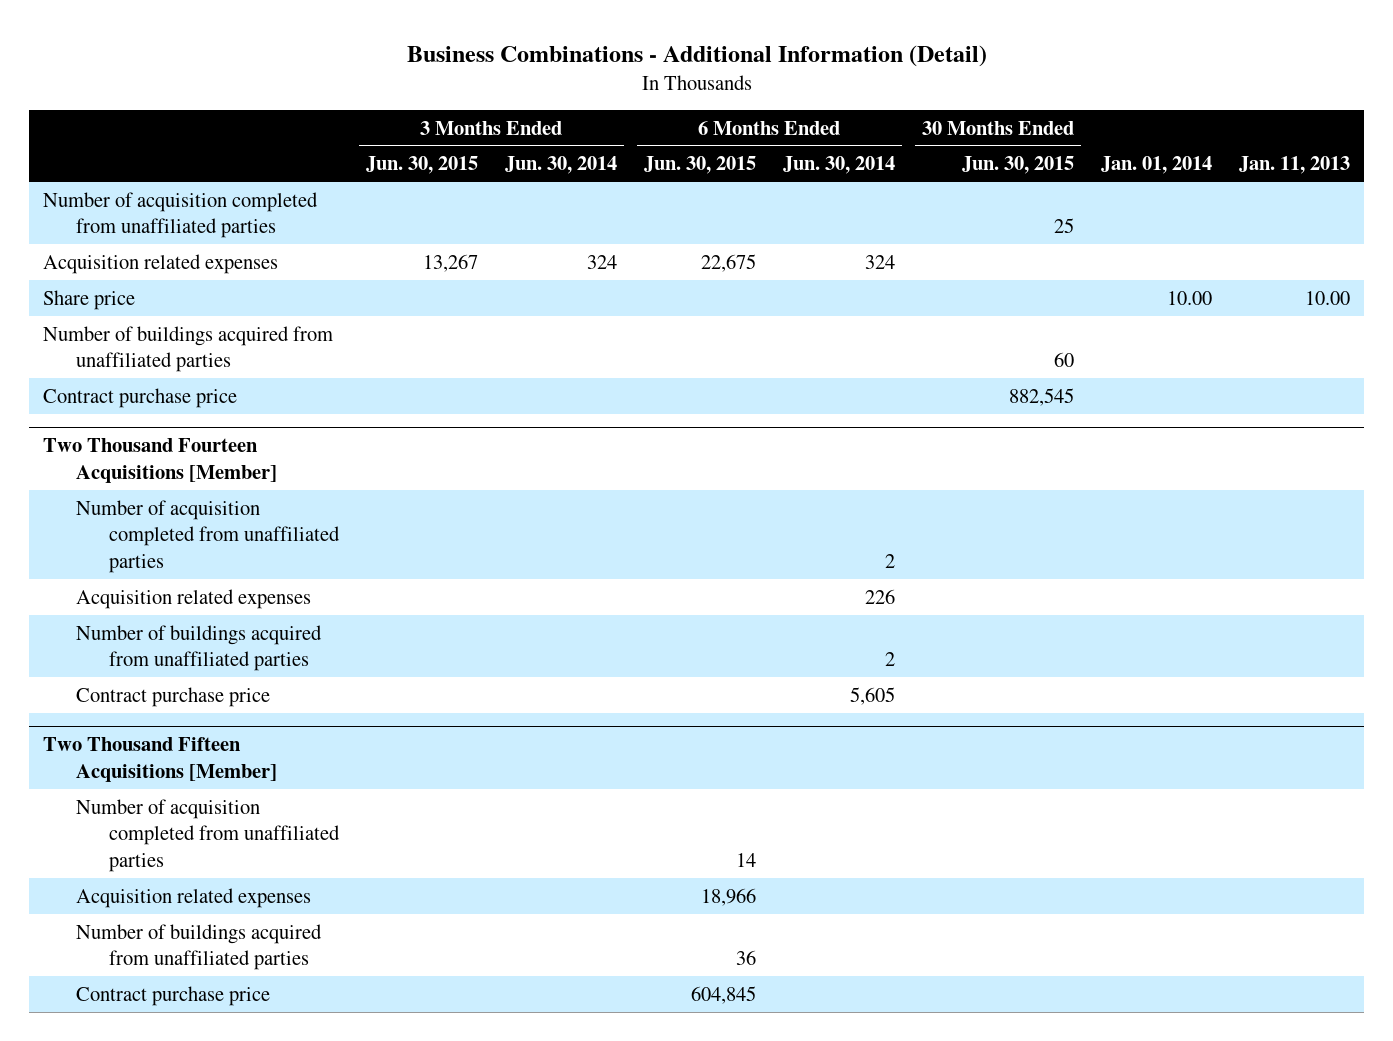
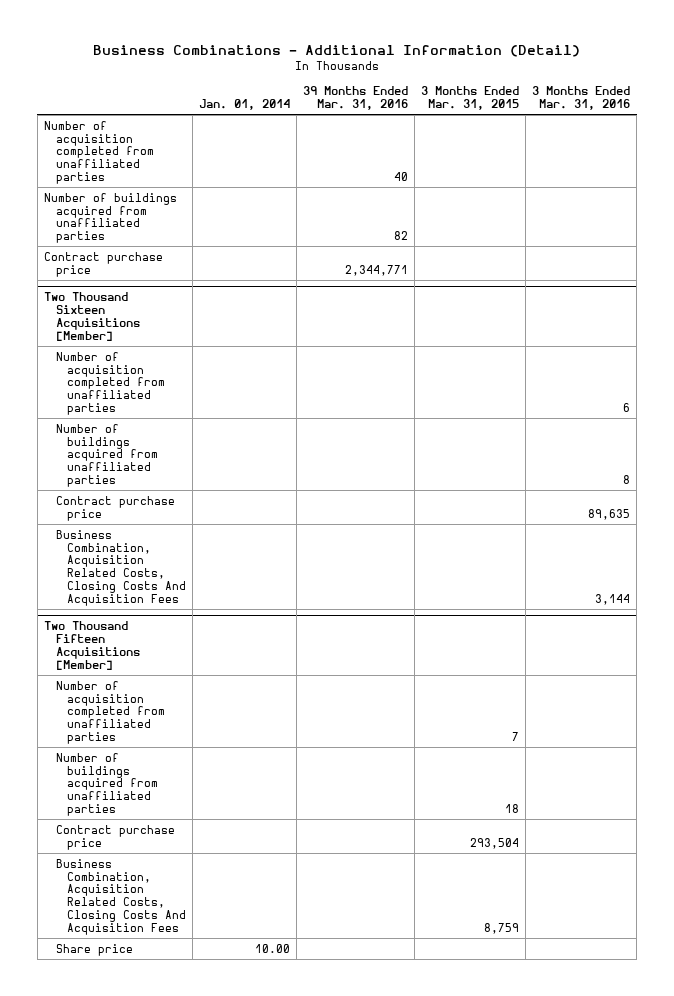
- | 3 Months Ended Jun. 30, 2015 | 3 Months Ended Jun. 30, 2014 | 6 Months Ended Jun. 30, 2015 | 6 Months Ended Jun. 30, 2014 | 30 Months Ended Jun. 30, 2015 | Jan. 01, 2014 | Jan. 11, 2013
+ | Jan. 01, 2014 | 39 Months Ended Mar. 31, 2016 | 3 Months Ended Mar. 31, 2015 | 3 Months Ended Mar. 31, 2016
- Acquisition related expenses | 13,267 | 324 | 22,675 | 324 | | |
- Share price | | | | | | 10.00 | 10.00
- Two Thousand Fourteen Acquisitions [Member]
- Number of acquisition completed from unaffiliated parties | | | | 2 | | |
- Acquisition related expenses | | | | 226 | | |
- Number of buildings acquired from unaffiliated parties | | | | 2 | | |
- Contract purchase price | | | | 5,605 | | |
+ Two Thousand Sixteen Acquisitions [Member]
+ Number of acquisition completed from unaffiliated parties | | | | 6
+ Number of buildings acquired from unaffiliated parties | | | | 8
+ Contract purchase price | | | | 89,635
+ Business Combination, Acquisition Related Costs, Closing Costs And Acquisition Fees | | | | 3,144
@ Two Thousand Fifteen Acquisitions [Member]
- Acquisition related expenses | | | 18,966 | | | |
+ Business Combination, Acquisition Related Costs, Closing Costs And Acquisition Fees | | | 8,759 |
+ Share price | 10.00 | | |

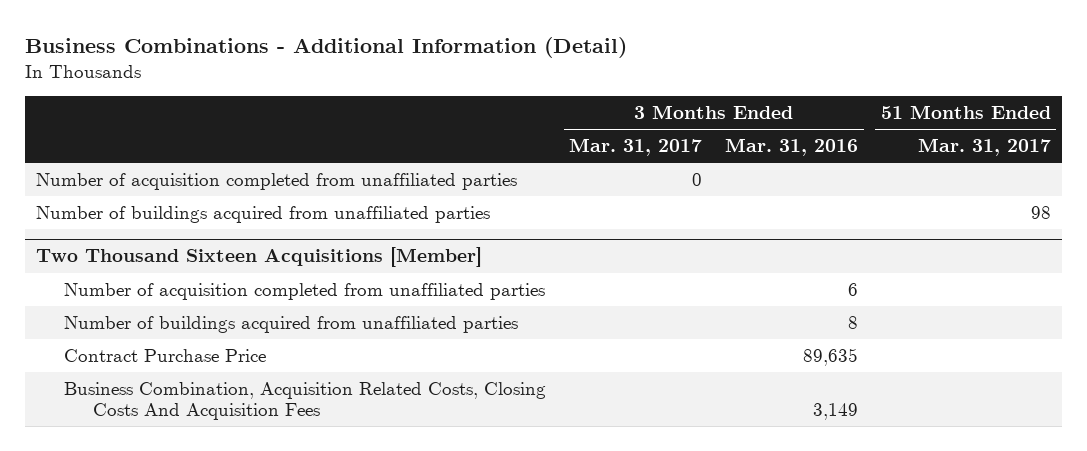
- | Jan. 01, 2014 | 39 Months Ended Mar. 31, 2016 | 3 Months Ended Mar. 31, 2015 | 3 Months Ended Mar. 31, 2016
+ | 3 Months Ended Mar. 31, 2017 | 3 Months Ended Mar. 31, 2016 | 51 Months Ended Mar. 31, 2017
- Contract purchase price | | 2,344,771 | |
@ Two Thousand Sixteen Acquisitions [Member]
- Contract purchase price | | | | 89,635
- Business Combination, Acquisition Related Costs, Closing Costs And Acquisition Fees | | | | 3,144
- Two Thousand Fifteen Acquisitions [Member]
- Number of acquisition completed from unaffiliated parties | | | 7 |
- Number of buildings acquired from unaffiliated parties | | | 18 |
- Contract purchase price | | | 293,504 |
- Business Combination, Acquisition Related Costs, Closing Costs And Acquisition Fees | | | 8,759 |
- Share price | 10.00 | | |
@ Two Thousand Sixteen Acquisitions [Member]
+ Contract Purchase Price | | 89,635 |
+ Business Combination, Acquisition Related Costs, Closing Costs And Acquisition Fees | | 3,149 |

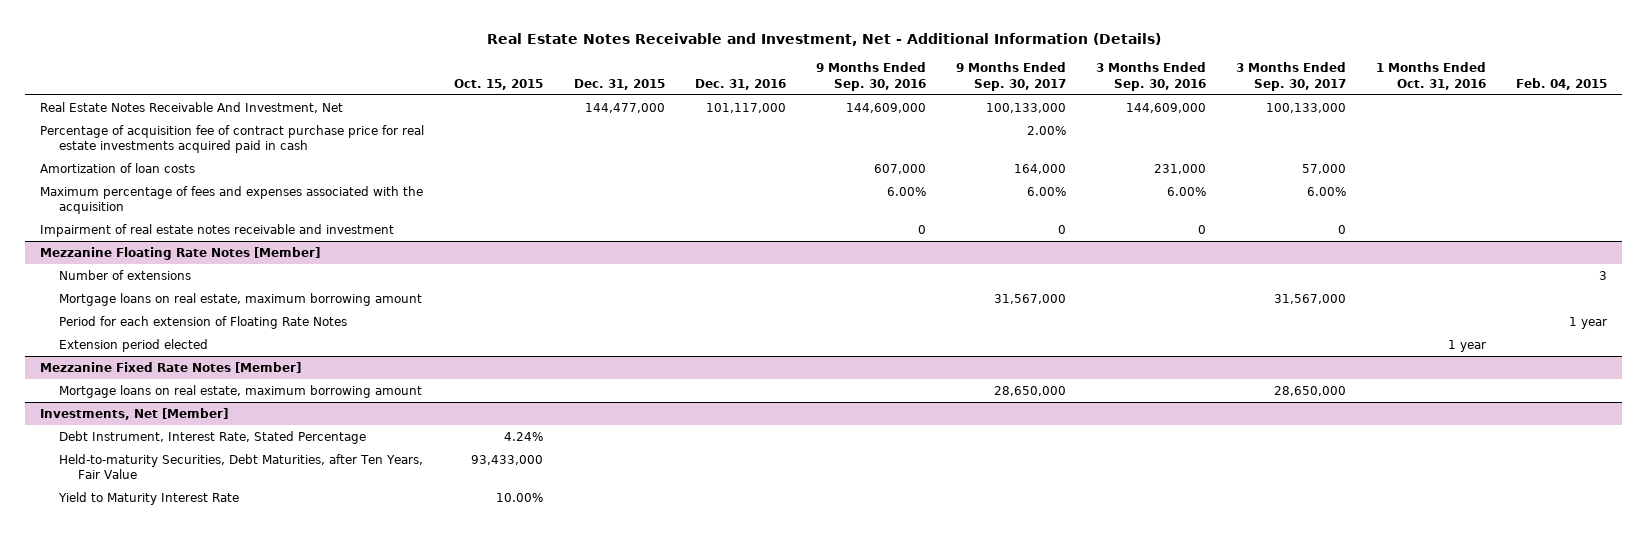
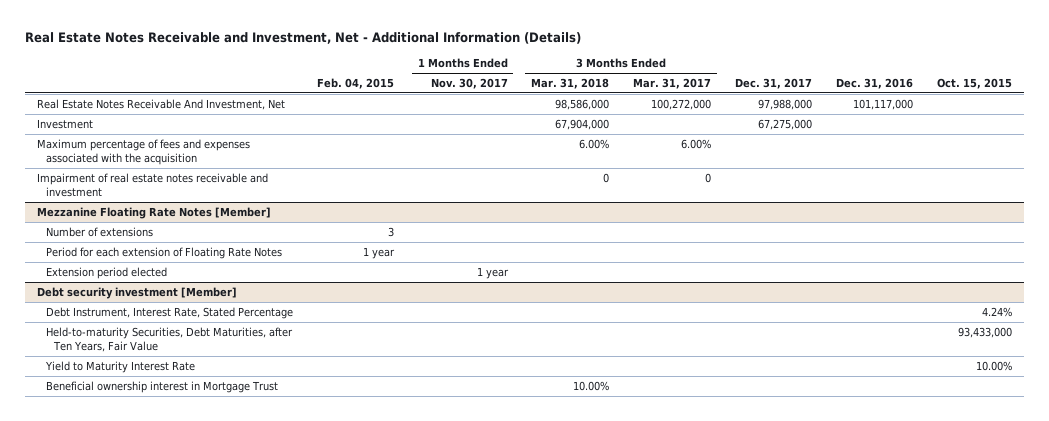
- | Oct. 15, 2015 | Dec. 31, 2015 | Dec. 31, 2016 | 9 Months Ended Sep. 30, 2016 | 9 Months Ended Sep. 30, 2017 | 3 Months Ended Sep. 30, 2016 | 3 Months Ended Sep. 30, 2017 | 1 Months Ended Oct. 31, 2016 | Feb. 04, 2015
+ | Feb. 04, 2015 | 1 Months Ended Nov. 30, 2017 | 3 Months Ended Mar. 31, 2018 | 3 Months Ended Mar. 31, 2017 | Dec. 31, 2017 | Dec. 31, 2016 | Oct. 15, 2015
- Percentage of acquisition fee of contract purchase price for real estate investments acquired paid in cash | | | | | 2.00% | | | |
- Amortization of loan costs | | | | 607,000 | 164,000 | 231,000 | 57,000 | |
+ Investment | | | 67,904,000 | | 67,275,000 | |
@ Mezzanine Floating Rate Notes [Member]
- Mortgage loans on real estate, maximum borrowing amount | | | | | 31,567,000 | | 31,567,000 | |
- Mezzanine Fixed Rate Notes [Member]
- Mortgage loans on real estate, maximum borrowing amount | | | | | 28,650,000 | | 28,650,000 | |
- Investments, Net [Member]
+ Debt security investment [Member]
+ Beneficial ownership interest in Mortgage Trust | | | 10.00% | | | |

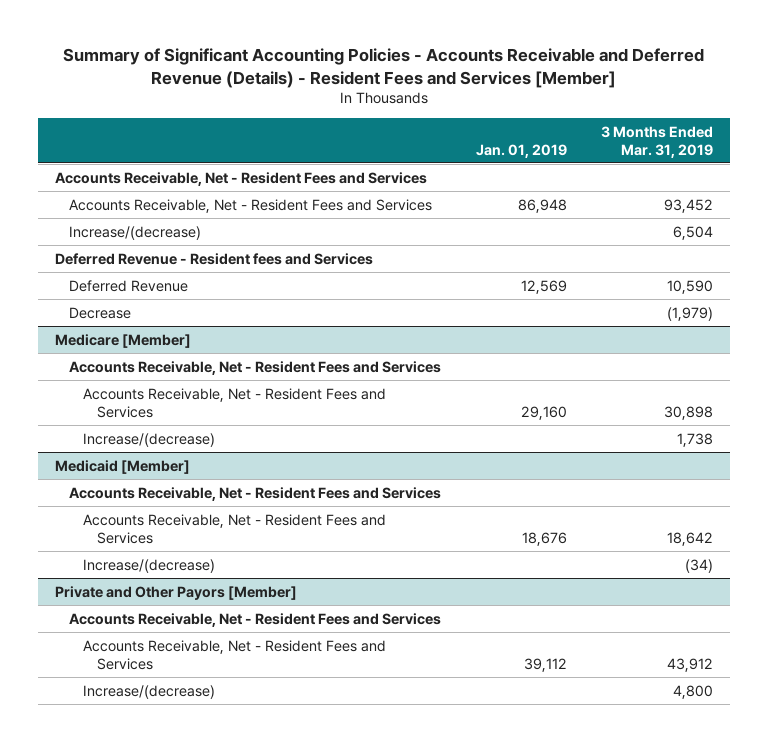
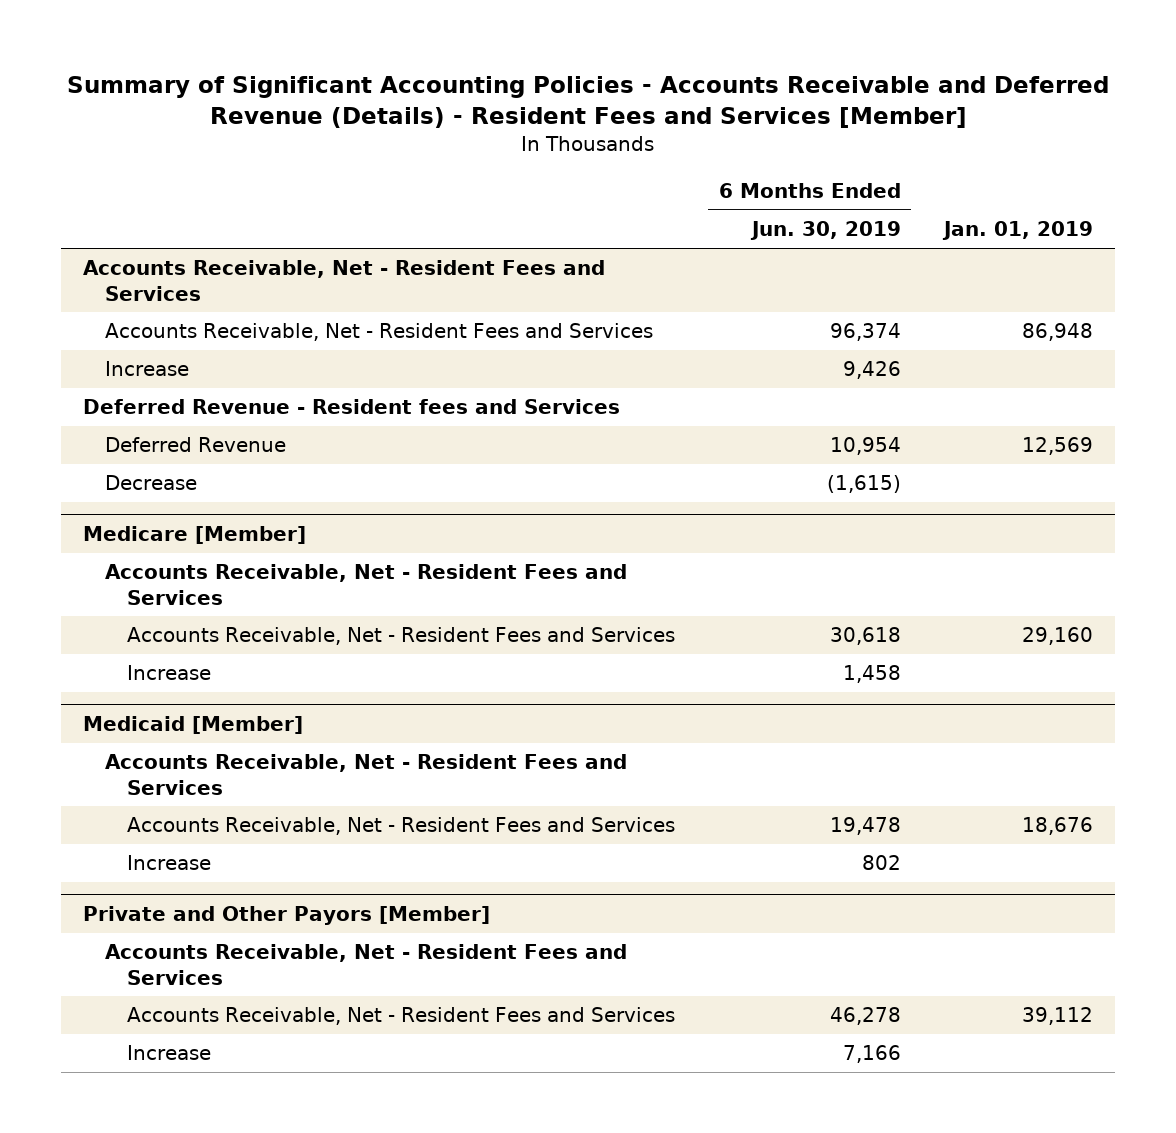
- | Jan. 01, 2019 | 3 Months Ended Mar. 31, 2019
+ | 6 Months Ended Jun. 30, 2019 | Jan. 01, 2019
- Increase/(decrease) | | 6,504
+ Increase | 9,426 |
@ Medicare [Member]
- Increase/(decrease) | | 1,738
+ Increase | 1,458 |
@ Medicaid [Member]
- Increase/(decrease) | | (34)
+ Increase | 802 |
@ Private and Other Payors [Member]
- Increase/(decrease) | | 4,800
+ Increase | 7,166 |

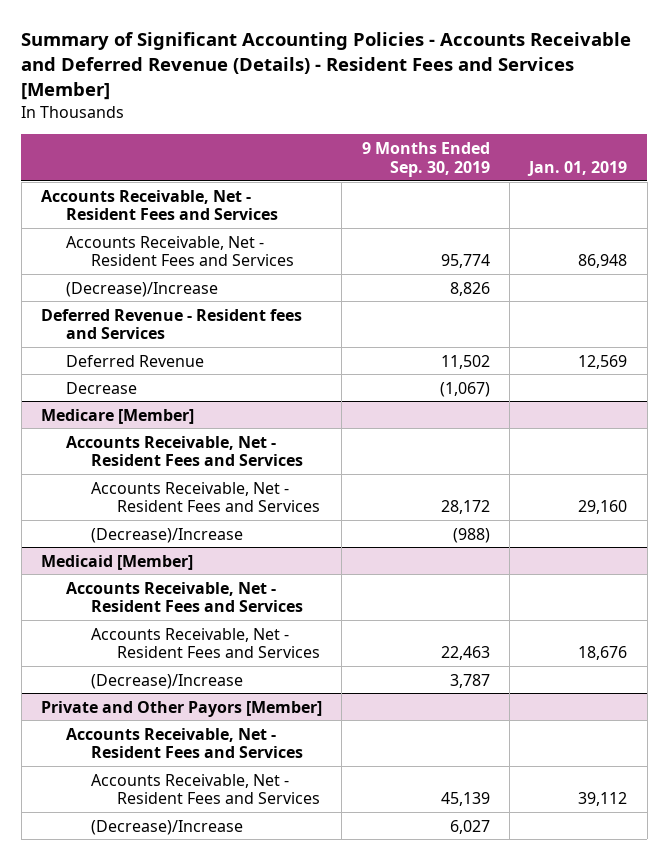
- | 6 Months Ended Jun. 30, 2019 | Jan. 01, 2019
+ | 9 Months Ended Sep. 30, 2019 | Jan. 01, 2019
- Increase | 9,426 |
+ (Decrease)/Increase | 8,826 |
@ Medicare [Member]
- Increase | 1,458 |
+ (Decrease)/Increase | (988) |
@ Medicaid [Member]
- Increase | 802 |
+ (Decrease)/Increase | 3,787 |
@ Private and Other Payors [Member]
- Increase | 7,166 |
+ (Decrease)/Increase | 6,027 |

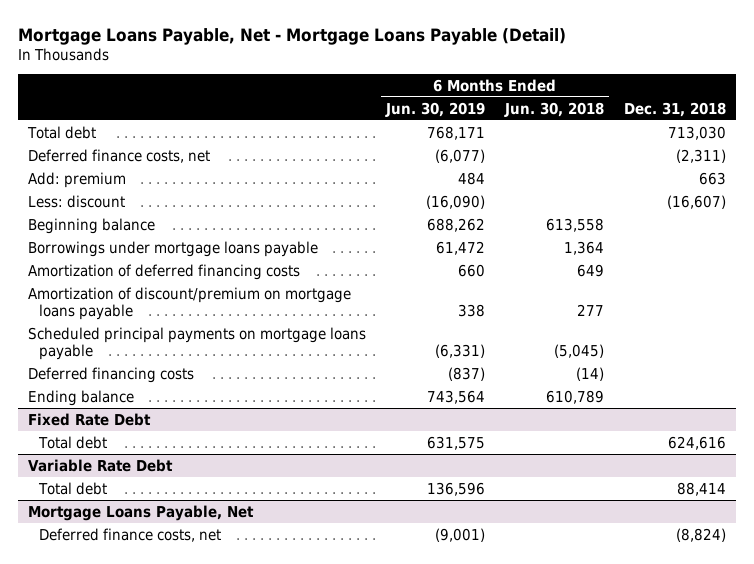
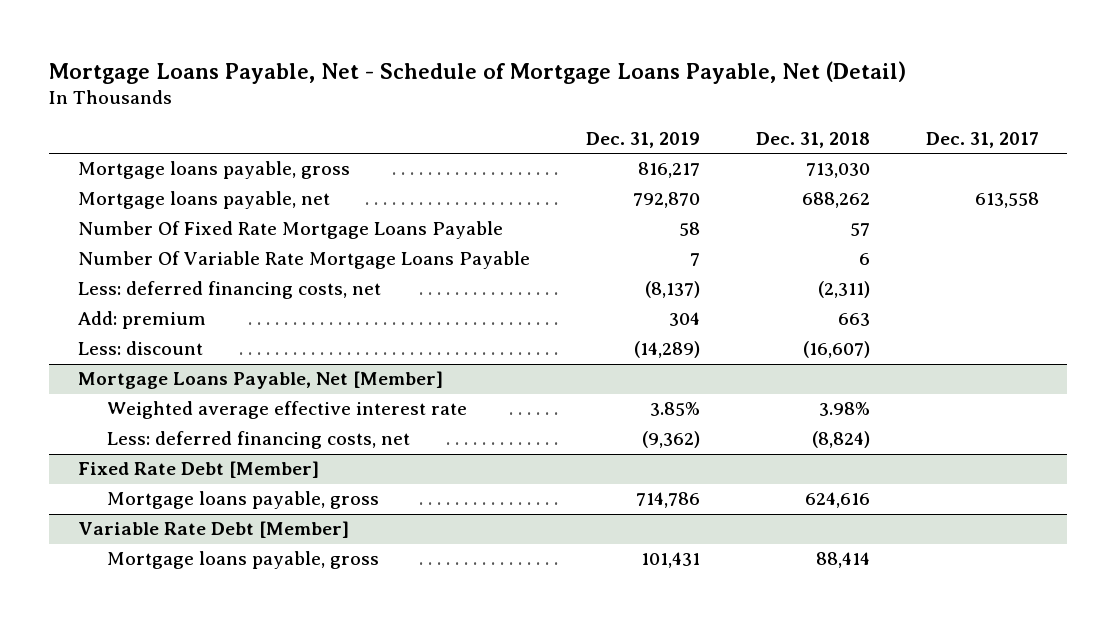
- Mortgage Loans Payable, Net - Mortgage Loans Payable (Detail)
+ Mortgage Loans Payable, Net - Schedule of Mortgage Loans Payable, Net (Detail)
- | 6 Months Ended Jun. 30, 2019 | 6 Months Ended Jun. 30, 2018 | Dec. 31, 2018
+ | Dec. 31, 2019 | Dec. 31, 2018 | Dec. 31, 2017
- Total debt | 768,171 | | 713,030
- Deferred finance costs, net | (6,077) | | (2,311)
+ Mortgage loans payable, gross | 816,217 | 713,030 |
+ Mortgage loans payable, net | 792,870 | 688,262 | 613,558
+ Number Of Fixed Rate Mortgage Loans Payable | 58 | 57 |
+ Number Of Variable Rate Mortgage Loans Payable | 7 | 6 |
+ Less: deferred financing costs, net | (8,137) | (2,311) |
- Beginning balance | 688,262 | 613,558 |
- Borrowings under mortgage loans payable | 61,472 | 1,364 |
- Amortization of deferred financing costs | 660 | 649 |
- Amortization of discount/premium on mortgage loans payable | 338 | 277 |
- Scheduled principal payments on mortgage loans payable | (6,331) | (5,045) |
- Deferred financing costs | (837) | (14) |
- Ending balance | 743,564 | 610,789 |
- Fixed Rate Debt
- Total debt | 631,575 | | 624,616
- Variable Rate Debt
- Total debt | 136,596 | | 88,414
- Mortgage Loans Payable, Net
- Deferred finance costs, net | (9,001) | | (8,824)
+ Mortgage Loans Payable, Net [Member]
+ Weighted average effective interest rate | 3.85% | 3.98% |
+ Less: deferred financing costs, net | (9,362) | (8,824) |
+ Fixed Rate Debt [Member]
+ Mortgage loans payable, gross | 714,786 | 624,616 |
+ Variable Rate Debt [Member]
+ Mortgage loans payable, gross | 101,431 | 88,414 |

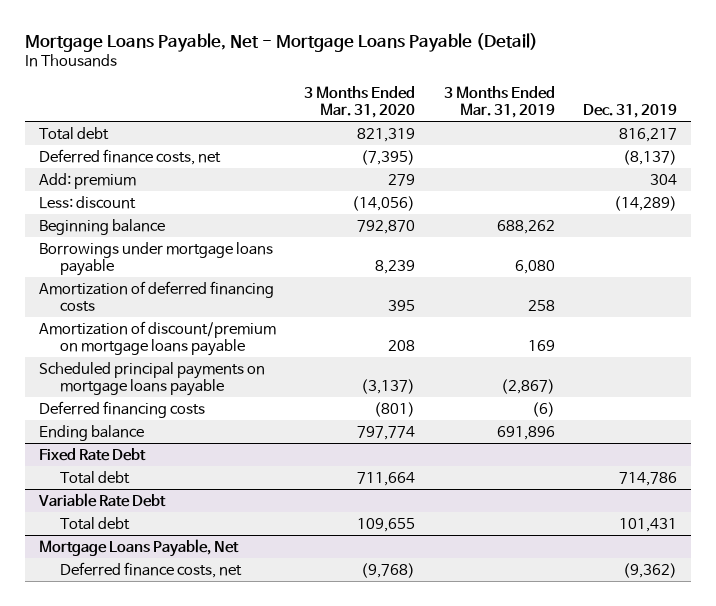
- Mortgage Loans Payable, Net - Schedule of Mortgage Loans Payable, Net (Detail)
+ Mortgage Loans Payable, Net - Mortgage Loans Payable (Detail)
- | Dec. 31, 2019 | Dec. 31, 2018 | Dec. 31, 2017
+ | 3 Months Ended Mar. 31, 2020 | 3 Months Ended Mar. 31, 2019 | Dec. 31, 2019
- Mortgage loans payable, gross | 816,217 | 713,030 |
- Mortgage loans payable, net | 792,870 | 688,262 | 613,558
- Number Of Fixed Rate Mortgage Loans Payable | 58 | 57 |
- Number Of Variable Rate Mortgage Loans Payable | 7 | 6 |
- Less: deferred financing costs, net | (8,137) | (2,311) |
+ Total debt | 821,319 | | 816,217
+ Deferred finance costs, net | (7,395) | | (8,137)
- Mortgage Loans Payable, Net [Member]
- Weighted average effective interest rate | 3.85% | 3.98% |
- Less: deferred financing costs, net | (9,362) | (8,824) |
- Fixed Rate Debt [Member]
- Mortgage loans payable, gross | 714,786 | 624,616 |
- Variable Rate Debt [Member]
- Mortgage loans payable, gross | 101,431 | 88,414 |
+ Beginning balance | 792,870 | 688,262 |
+ Borrowings under mortgage loans payable | 8,239 | 6,080 |
+ Amortization of deferred financing costs | 395 | 258 |
+ Amortization of discount/premium on mortgage loans payable | 208 | 169 |
+ Scheduled principal payments on mortgage loans payable | (3,137) | (2,867) |
+ Deferred financing costs | (801) | (6) |
+ Ending balance | 797,774 | 691,896 |
+ Fixed Rate Debt
+ Total debt | 711,664 | | 714,786
+ Variable Rate Debt
+ Total debt | 109,655 | | 101,431
+ Mortgage Loans Payable, Net
+ Deferred finance costs, net | (9,768) | | (9,362)

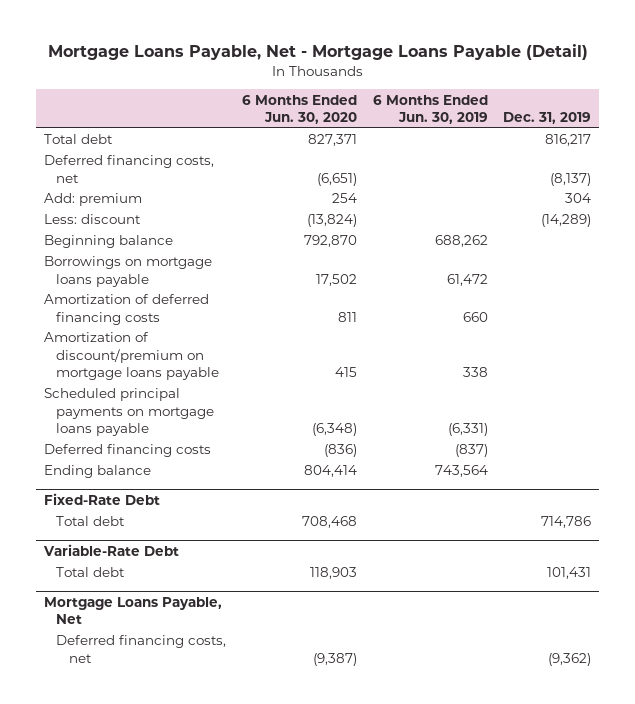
- | 3 Months Ended Mar. 31, 2020 | 3 Months Ended Mar. 31, 2019 | Dec. 31, 2019
+ | 6 Months Ended Jun. 30, 2020 | 6 Months Ended Jun. 30, 2019 | Dec. 31, 2019
- Deferred finance costs, net | (7,395) | | (8,137)
+ Deferred financing costs, net | (6,651) | | (8,137)
- Borrowings under mortgage loans payable | 8,239 | 6,080 |
+ Borrowings on mortgage loans payable | 17,502 | 61,472 |
- Fixed Rate Debt
+ Fixed-Rate Debt
- Variable Rate Debt
+ Variable-Rate Debt
@ Mortgage Loans Payable, Net
- Deferred finance costs, net | (9,768) | | (9,362)
+ Deferred financing costs, net | (9,387) | | (9,362)

